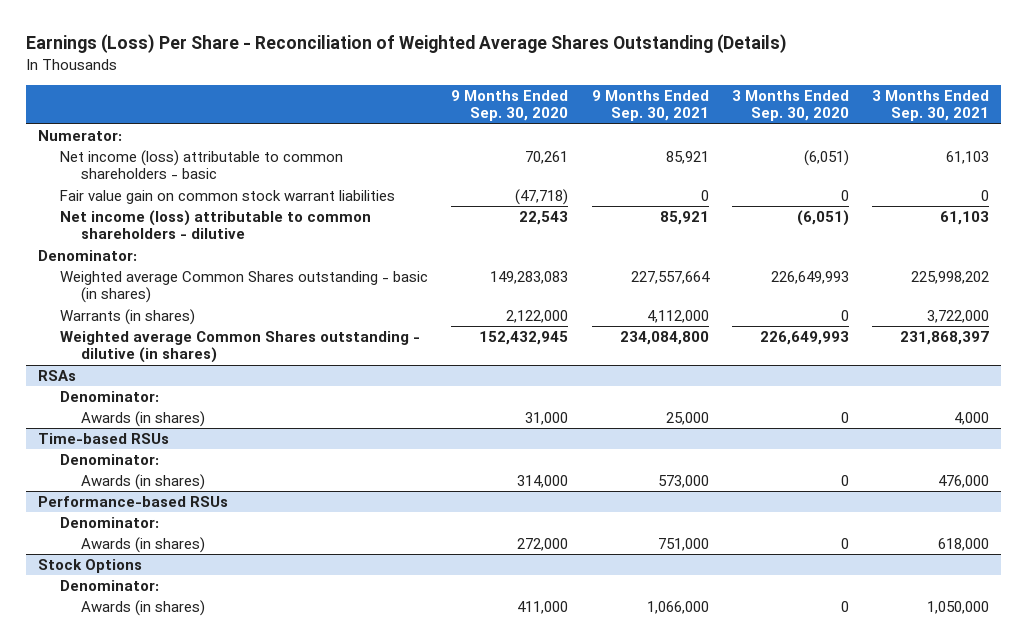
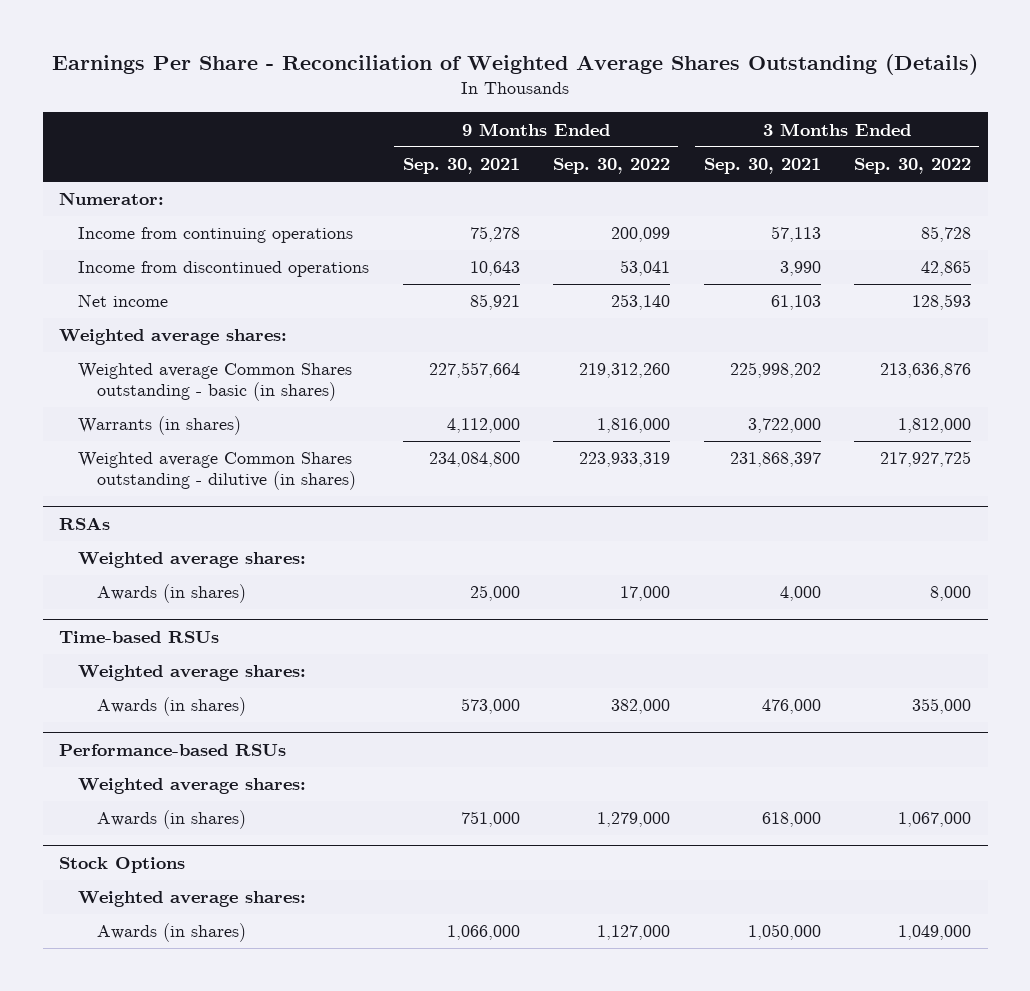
- Earnings (Loss) Per Share - Reconciliation of Weighted Average Shares Outstanding (Details)
+ Earnings Per Share - Reconciliation of Weighted Average Shares Outstanding (Details)
- | 9 Months Ended Sep. 30, 2020 | 9 Months Ended Sep. 30, 2021 | 3 Months Ended Sep. 30, 2020 | 3 Months Ended Sep. 30, 2021
+ | 9 Months Ended Sep. 30, 2021 | 9 Months Ended Sep. 30, 2022 | 3 Months Ended Sep. 30, 2021 | 3 Months Ended Sep. 30, 2022
- Net income (loss) attributable to common shareholders - basic | 70,261 | 85,921 | (6,051) | 61,103
- Fair value gain on common stock warrant liabilities | (47,718) | 0 | 0 | 0
- Net income (loss) attributable to common shareholders - dilutive | 22,543 | 85,921 | (6,051) | 61,103
- Denominator:
+ Income from continuing operations | 75,278 | 200,099 | 57,113 | 85,728
+ Income from discontinued operations | 10,643 | 53,041 | 3,990 | 42,865
+ Net income | 85,921 | 253,140 | 61,103 | 128,593
+ Weighted average shares:
@ RSAs
- Denominator:
+ Weighted average shares:
@ Time-based RSUs
- Denominator:
+ Weighted average shares:
@ Performance-based RSUs
- Denominator:
+ Weighted average shares:
@ Stock Options
- Denominator:
+ Weighted average shares:

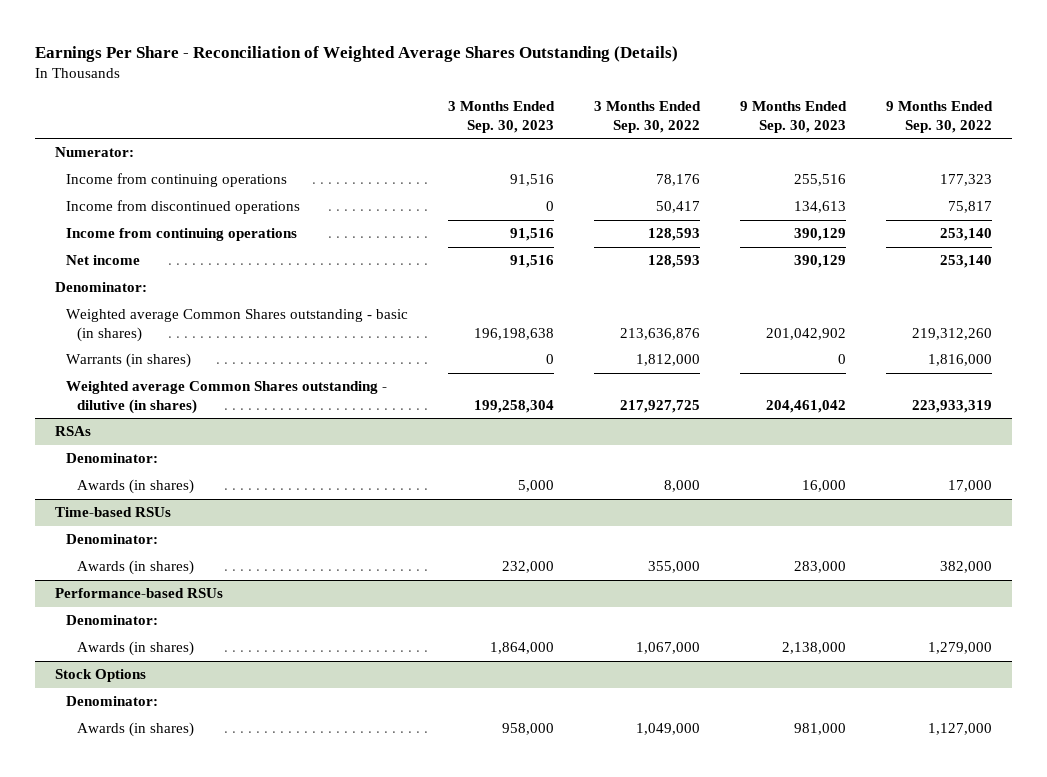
- | 9 Months Ended Sep. 30, 2021 | 9 Months Ended Sep. 30, 2022 | 3 Months Ended Sep. 30, 2021 | 3 Months Ended Sep. 30, 2022
+ | 3 Months Ended Sep. 30, 2023 | 3 Months Ended Sep. 30, 2022 | 9 Months Ended Sep. 30, 2023 | 9 Months Ended Sep. 30, 2022
- Income from continuing operations | 75,278 | 200,099 | 57,113 | 85,728
- Income from discontinued operations | 10,643 | 53,041 | 3,990 | 42,865
+ Income from continuing operations | 91,516 | 78,176 | 255,516 | 177,323
+ Income from discontinued operations | 0 | 50,417 | 134,613 | 75,817
+ Income from continuing operations | 91,516 | 128,593 | 390,129 | 253,140
- Weighted average shares:
+ Denominator:
@ RSAs
- Weighted average shares:
+ Denominator:
@ Time-based RSUs
- Weighted average shares:
+ Denominator:
@ Performance-based RSUs
- Weighted average shares:
+ Denominator:
@ Stock Options
- Weighted average shares:
+ Denominator:

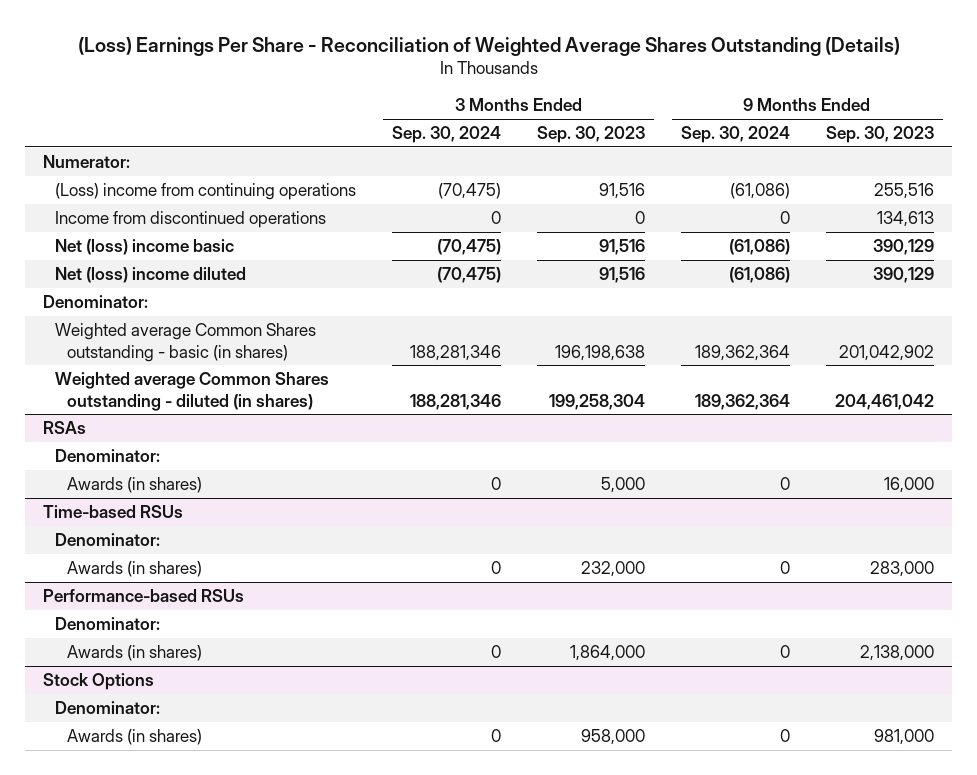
- Earnings Per Share - Reconciliation of Weighted Average Shares Outstanding (Details)
+ (Loss) Earnings Per Share - Reconciliation of Weighted Average Shares Outstanding (Details)
- | 3 Months Ended Sep. 30, 2023 | 3 Months Ended Sep. 30, 2022 | 9 Months Ended Sep. 30, 2023 | 9 Months Ended Sep. 30, 2022
+ | 3 Months Ended Sep. 30, 2024 | 3 Months Ended Sep. 30, 2023 | 9 Months Ended Sep. 30, 2024 | 9 Months Ended Sep. 30, 2023
- Income from continuing operations | 91,516 | 78,176 | 255,516 | 177,323
+ (Loss) income from continuing operations | (70,475) | 91,516 | (61,086) | 255,516
- Income from continuing operations | 91,516 | 128,593 | 390,129 | 253,140
- Net income | 91,516 | 128,593 | 390,129 | 253,140
+ Net (loss) income basic | (70,475) | 91,516 | (61,086) | 390,129
+ Net (loss) income diluted | (70,475) | 91,516 | (61,086) | 390,129
- Warrants (in shares) | 0 | 1,812,000 | 0 | 1,816,000
- Weighted average Common Shares outstanding - dilutive (in shares) | 199,258,304 | 217,927,725 | 204,461,042 | 223,933,319
+ Weighted average Common Shares outstanding - diluted (in shares) | 188,281,346 | 199,258,304 | 189,362,364 | 204,461,042

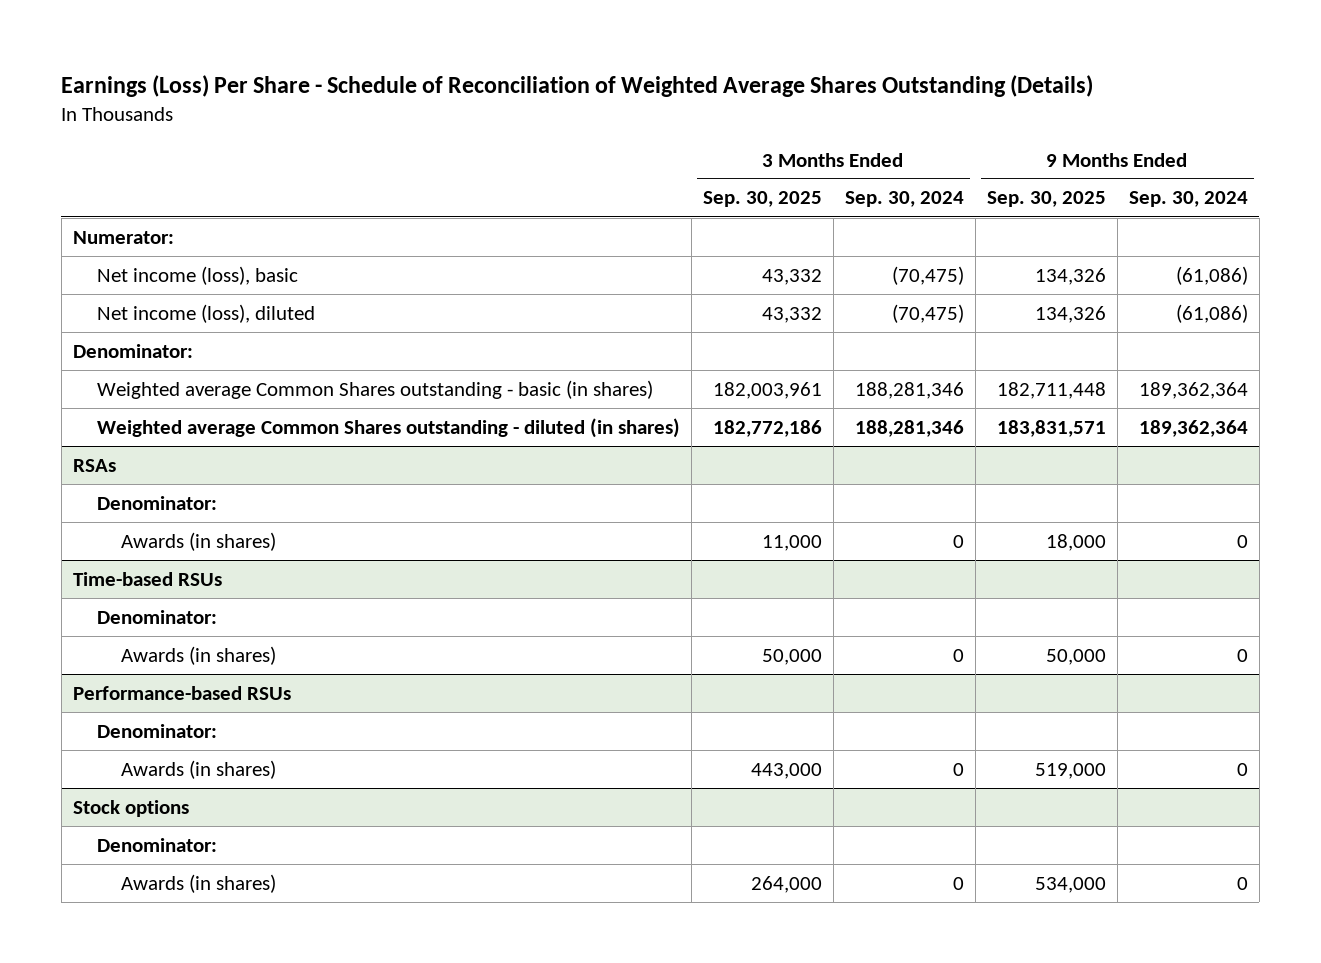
- (Loss) Earnings Per Share - Reconciliation of Weighted Average Shares Outstanding (Details)
+ Earnings (Loss) Per Share - Schedule of Reconciliation of Weighted Average Shares Outstanding (Details)
- | 3 Months Ended Sep. 30, 2024 | 3 Months Ended Sep. 30, 2023 | 9 Months Ended Sep. 30, 2024 | 9 Months Ended Sep. 30, 2023
+ | 3 Months Ended Sep. 30, 2025 | 3 Months Ended Sep. 30, 2024 | 9 Months Ended Sep. 30, 2025 | 9 Months Ended Sep. 30, 2024
- (Loss) income from continuing operations | (70,475) | 91,516 | (61,086) | 255,516
- Income from discontinued operations | 0 | 0 | 0 | 134,613
- Net (loss) income basic | (70,475) | 91,516 | (61,086) | 390,129
- Net (loss) income diluted | (70,475) | 91,516 | (61,086) | 390,129
+ Net income (loss), basic | 43,332 | (70,475) | 134,326 | (61,086)
+ Net income (loss), diluted | 43,332 | (70,475) | 134,326 | (61,086)
- Stock Options
+ Stock options

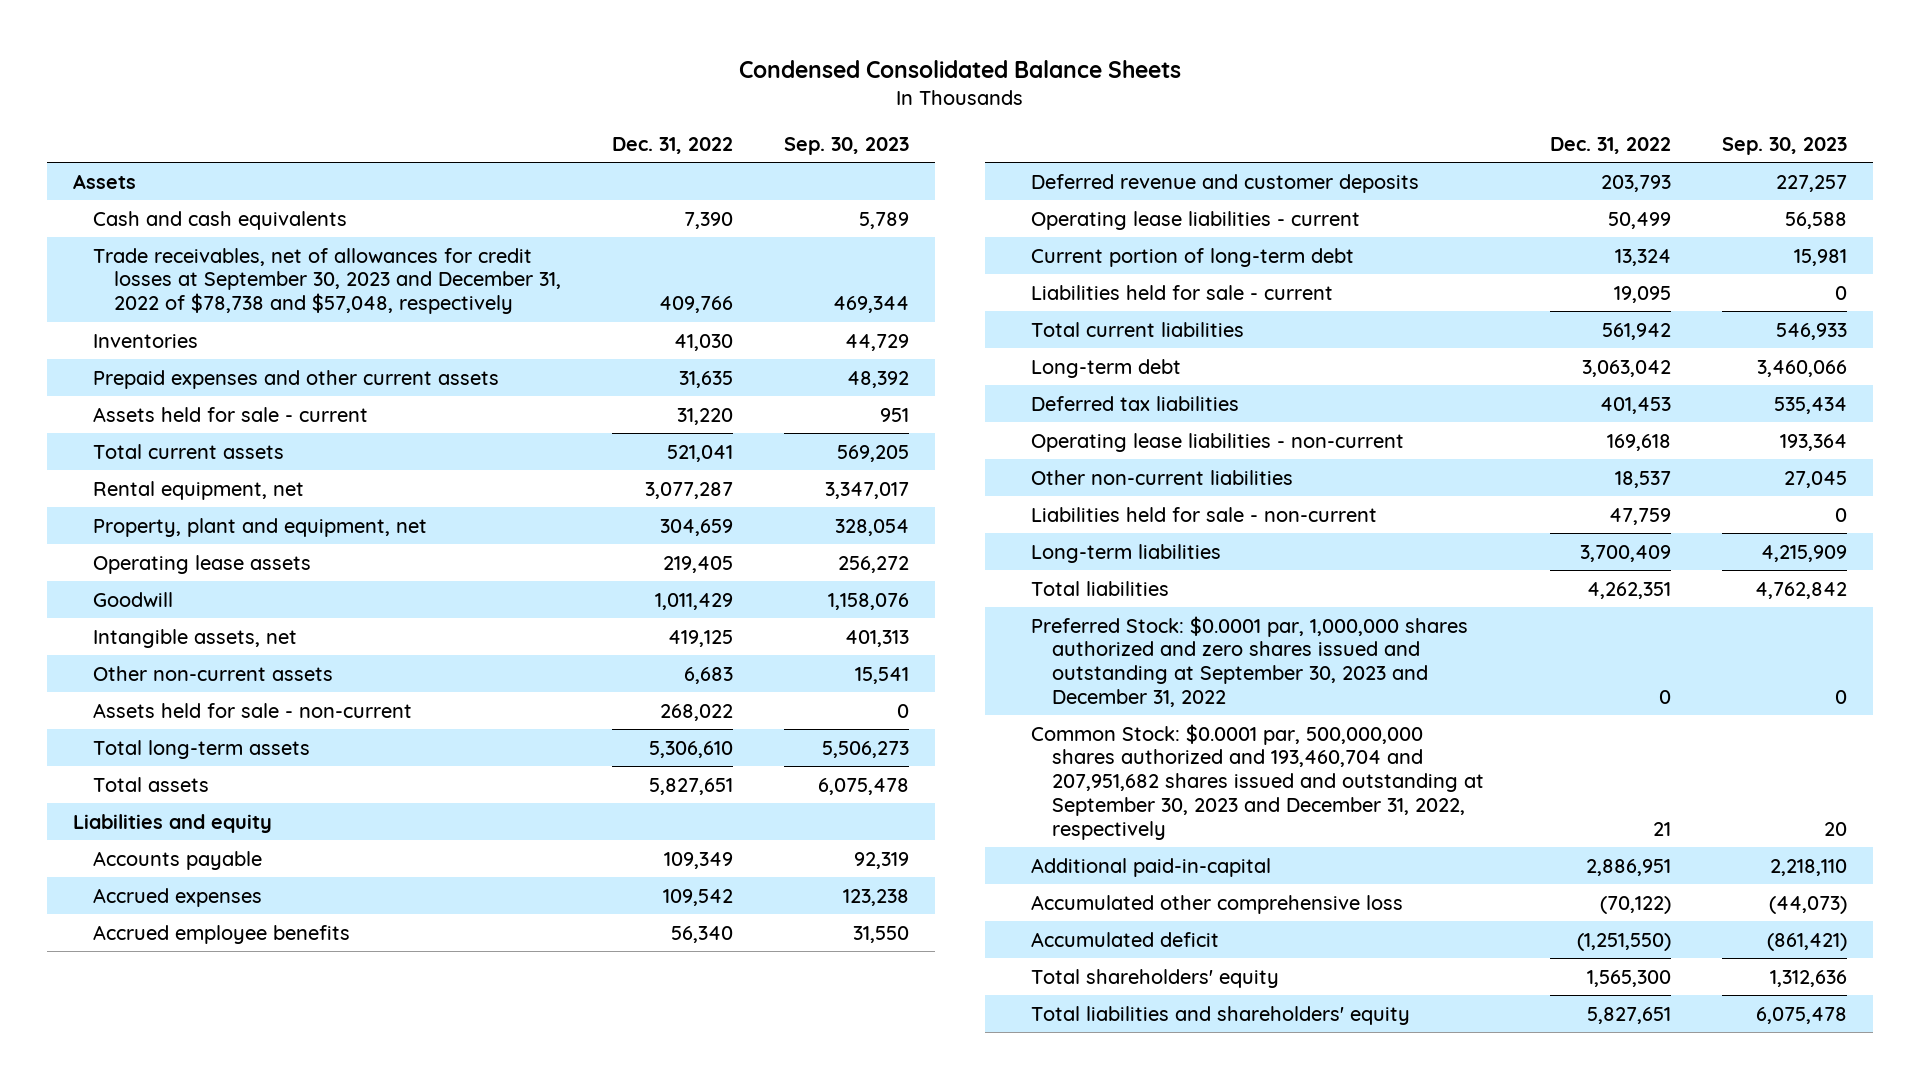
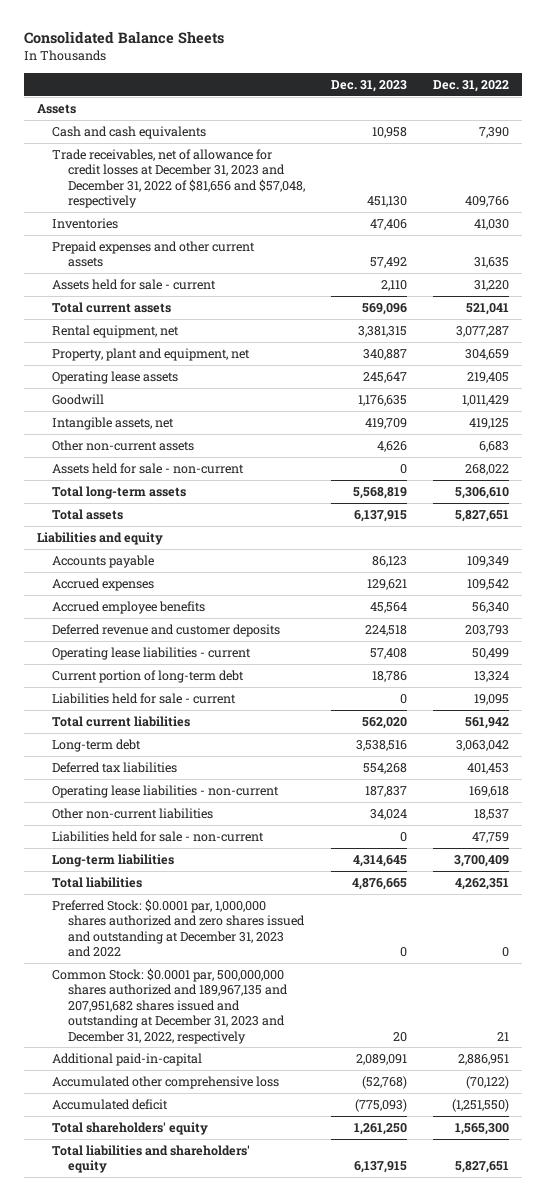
- Condensed Consolidated Balance Sheets
+ Consolidated Balance Sheets
- | Dec. 31, 2022 | Sep. 30, 2023
+ | Dec. 31, 2023 | Dec. 31, 2022
- Trade receivables, net of allowances for credit losses at September 30, 2023 and December 31, 2022 of $78,738 and $57,048, respectively | 409,766 | 469,344
+ Trade receivables, net of allowance for credit losses at December 31, 2023 and December 31, 2022 of $81,656 and $57,048, respectively | 451,130 | 409,766
- Preferred Stock: $0.0001 par, 1,000,000 shares authorized and zero shares issued and outstanding at September 30, 2023 and December 31, 2022 | 0 | 0
- Common Stock: $0.0001 par, 500,000,000 shares authorized and 193,460,704 and 207,951,682 shares issued and outstanding at September 30, 2023 and December 31, 2022, respectively | 21 | 20
+ Preferred Stock: $0.0001 par, 1,000,000 shares authorized and zero shares issued and outstanding at December 31, 2023 and 2022 | 0 | 0
+ Common Stock: $0.0001 par, 500,000,000 shares authorized and 189,967,135 and 207,951,682 shares issued and outstanding at December 31, 2023 and December 31, 2022, respectively | 20 | 21

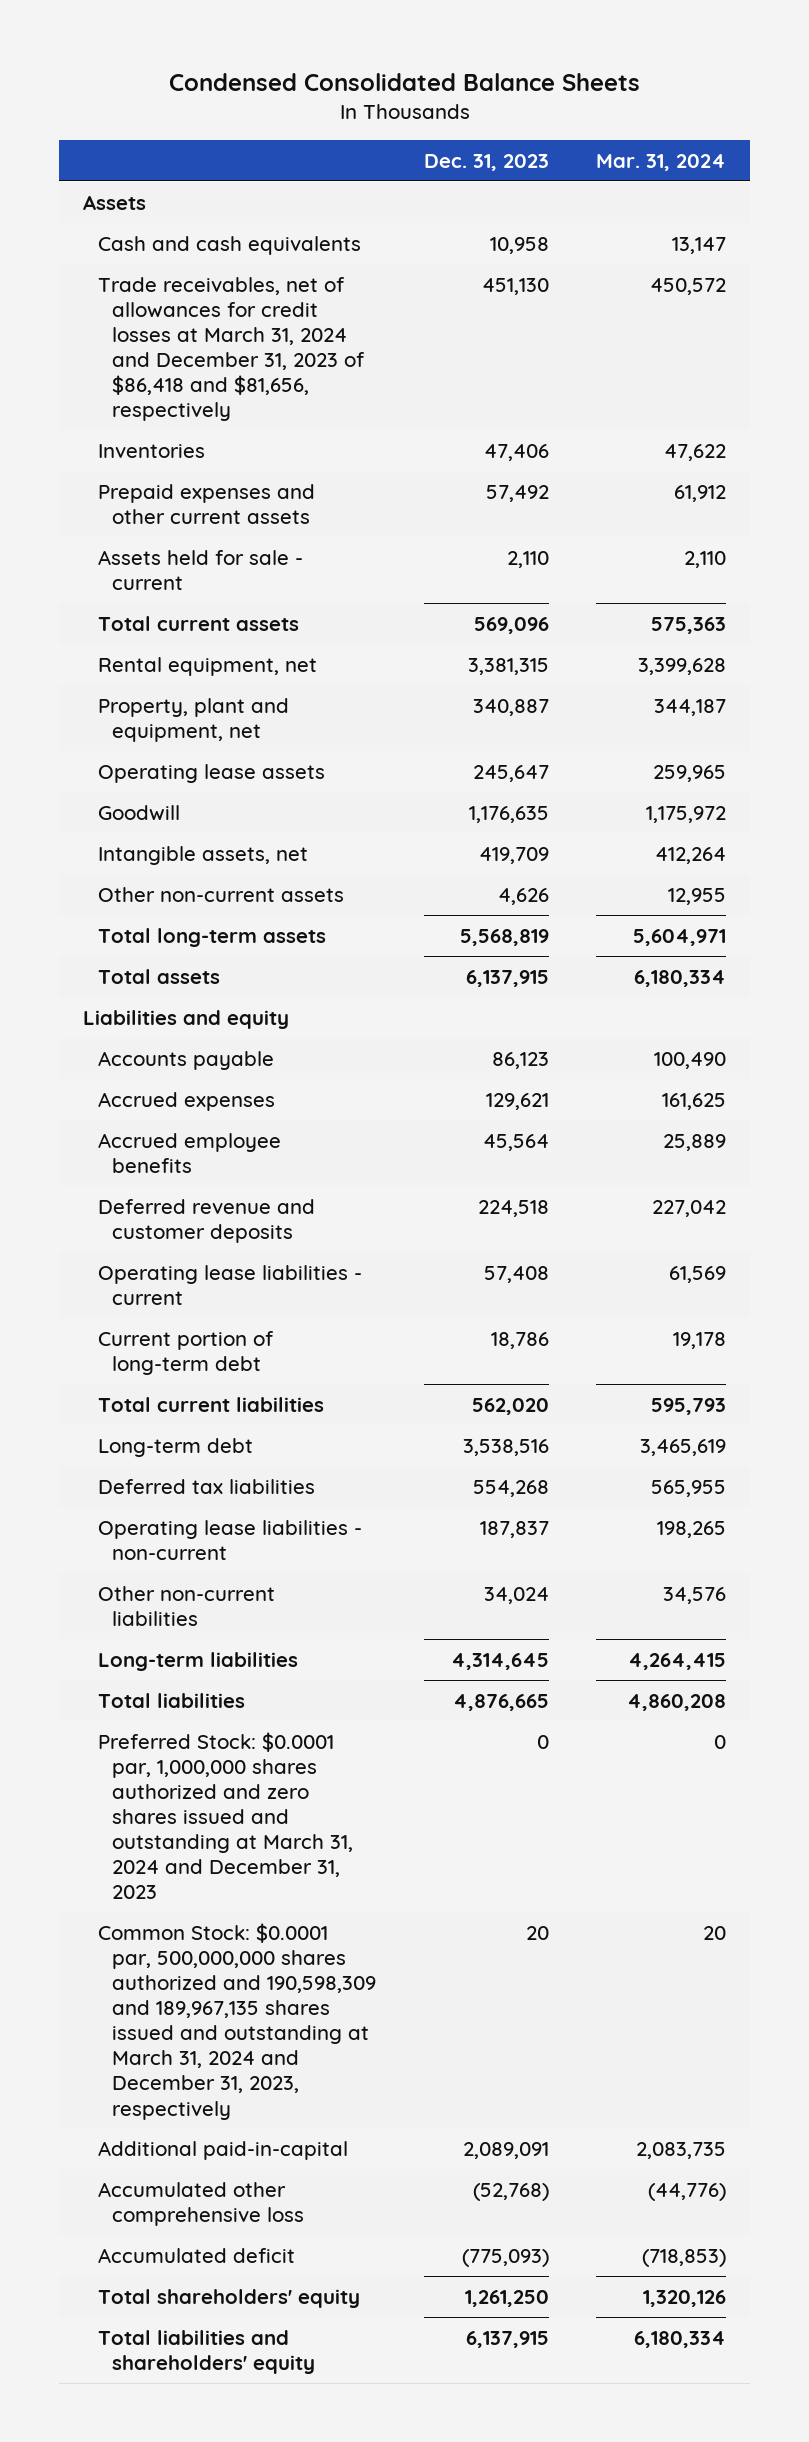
- Consolidated Balance Sheets
+ Condensed Consolidated Balance Sheets
- | Dec. 31, 2023 | Dec. 31, 2022
+ | Dec. 31, 2023 | Mar. 31, 2024
- Trade receivables, net of allowance for credit losses at December 31, 2023 and December 31, 2022 of $81,656 and $57,048, respectively | 451,130 | 409,766
+ Trade receivables, net of allowances for credit losses at March 31, 2024 and December 31, 2023 of $86,418 and $81,656, respectively | 451,130 | 450,572
- Assets held for sale - non-current | 0 | 268,022
- Liabilities held for sale - current | 0 | 19,095
- Liabilities held for sale - non-current | 0 | 47,759
- Preferred Stock: $0.0001 par, 1,000,000 shares authorized and zero shares issued and outstanding at December 31, 2023 and 2022 | 0 | 0
- Common Stock: $0.0001 par, 500,000,000 shares authorized and 189,967,135 and 207,951,682 shares issued and outstanding at December 31, 2023 and December 31, 2022, respectively | 20 | 21
+ Preferred Stock: $0.0001 par, 1,000,000 shares authorized and zero shares issued and outstanding at March 31, 2024 and December 31, 2023 | 0 | 0
+ Common Stock: $0.0001 par, 500,000,000 shares authorized and 190,598,309 and 189,967,135 shares issued and outstanding at March 31, 2024 and December 31, 2023, respectively | 20 | 20

